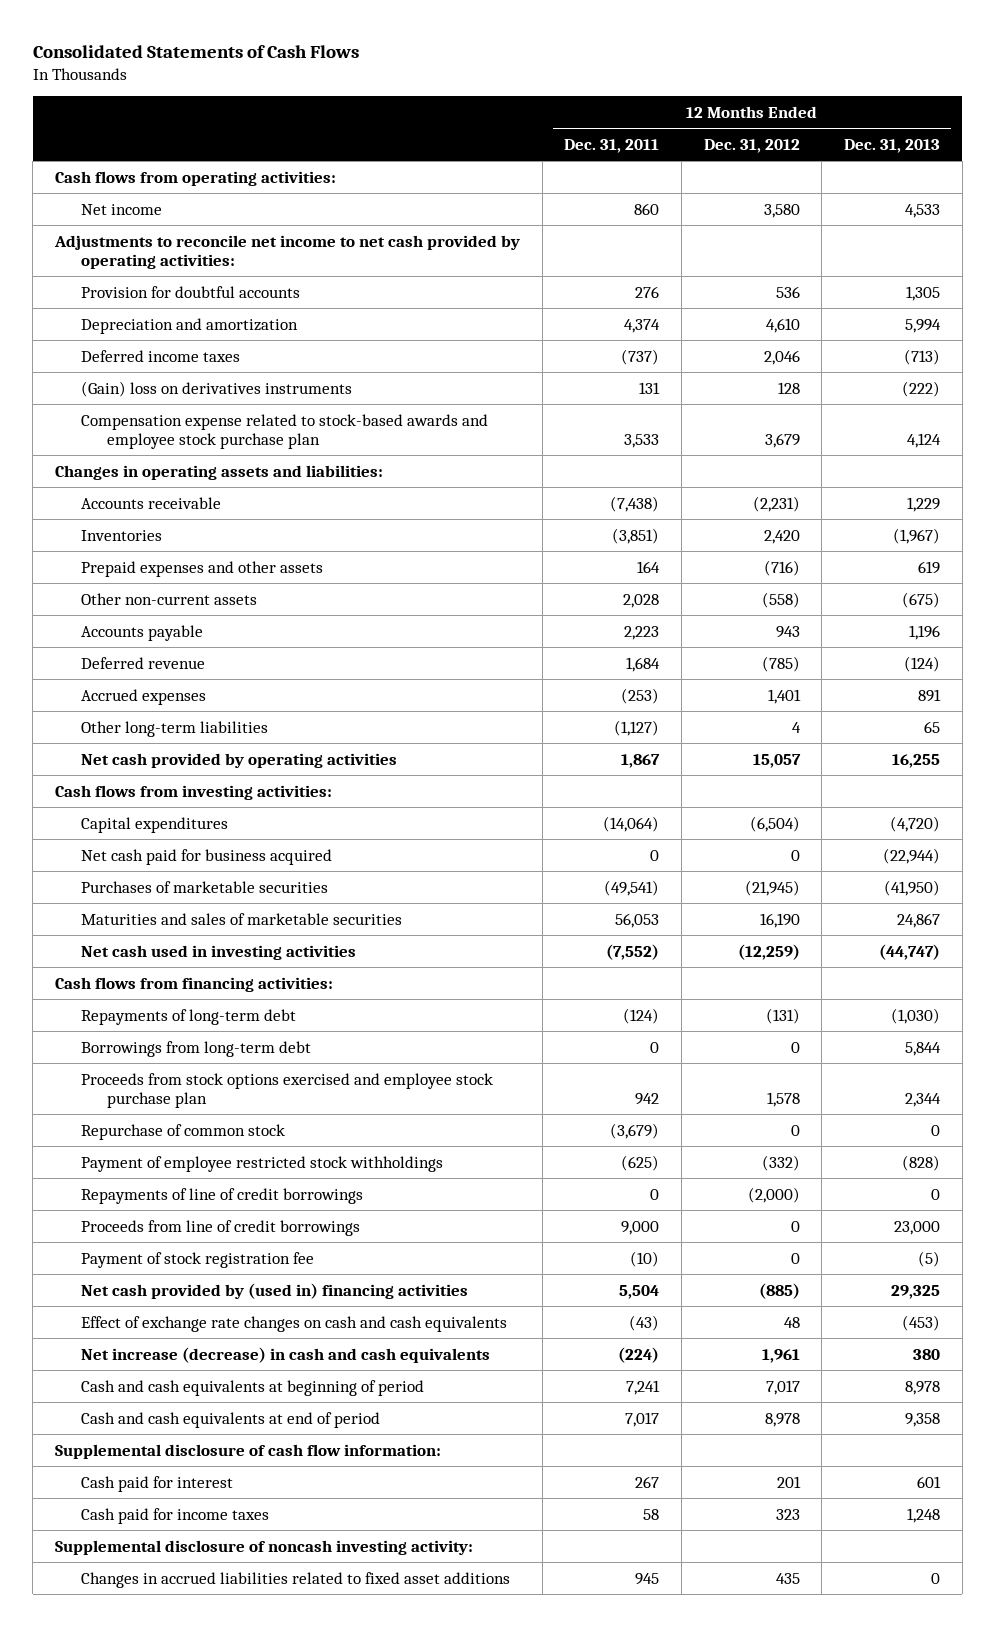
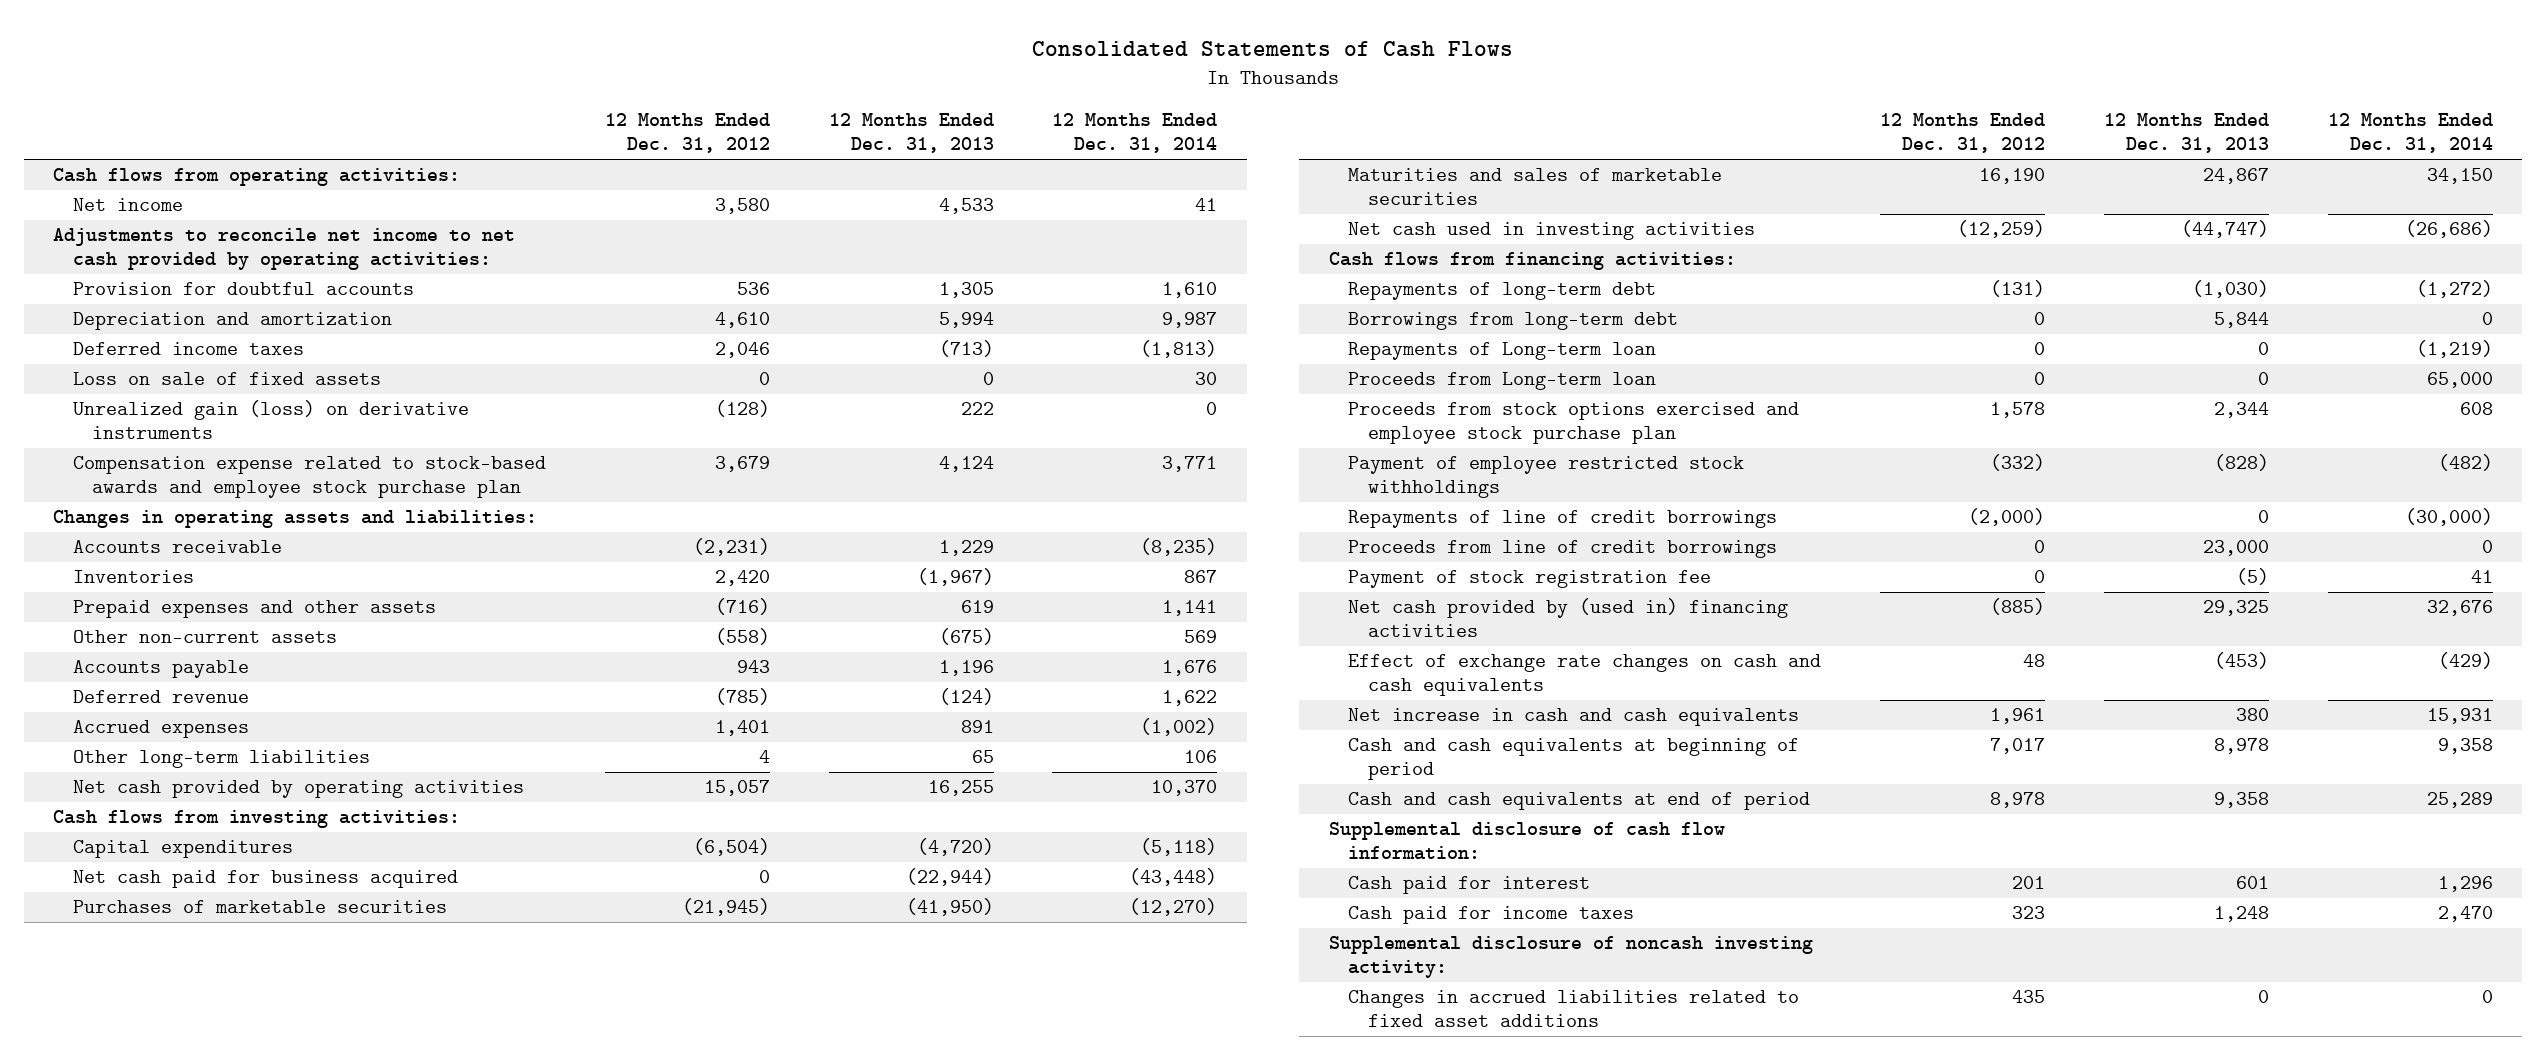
- | 12 Months Ended Dec. 31, 2011 | 12 Months Ended Dec. 31, 2012 | 12 Months Ended Dec. 31, 2013
+ | 12 Months Ended Dec. 31, 2012 | 12 Months Ended Dec. 31, 2013 | 12 Months Ended Dec. 31, 2014
- (Gain) loss on derivatives instruments | 131 | 128 | (222)
+ Loss on sale of fixed assets | 0 | 0 | 30
+ Unrealized gain (loss) on derivative instruments | (128) | 222 | 0
+ Repayments of Long-term loan | 0 | 0 | (1,219)
+ Proceeds from Long-term loan | 0 | 0 | 65,000
- Repurchase of common stock | (3,679) | 0 | 0
- Net increase (decrease) in cash and cash equivalents | (224) | 1,961 | 380
+ Net increase in cash and cash equivalents | 1,961 | 380 | 15,931

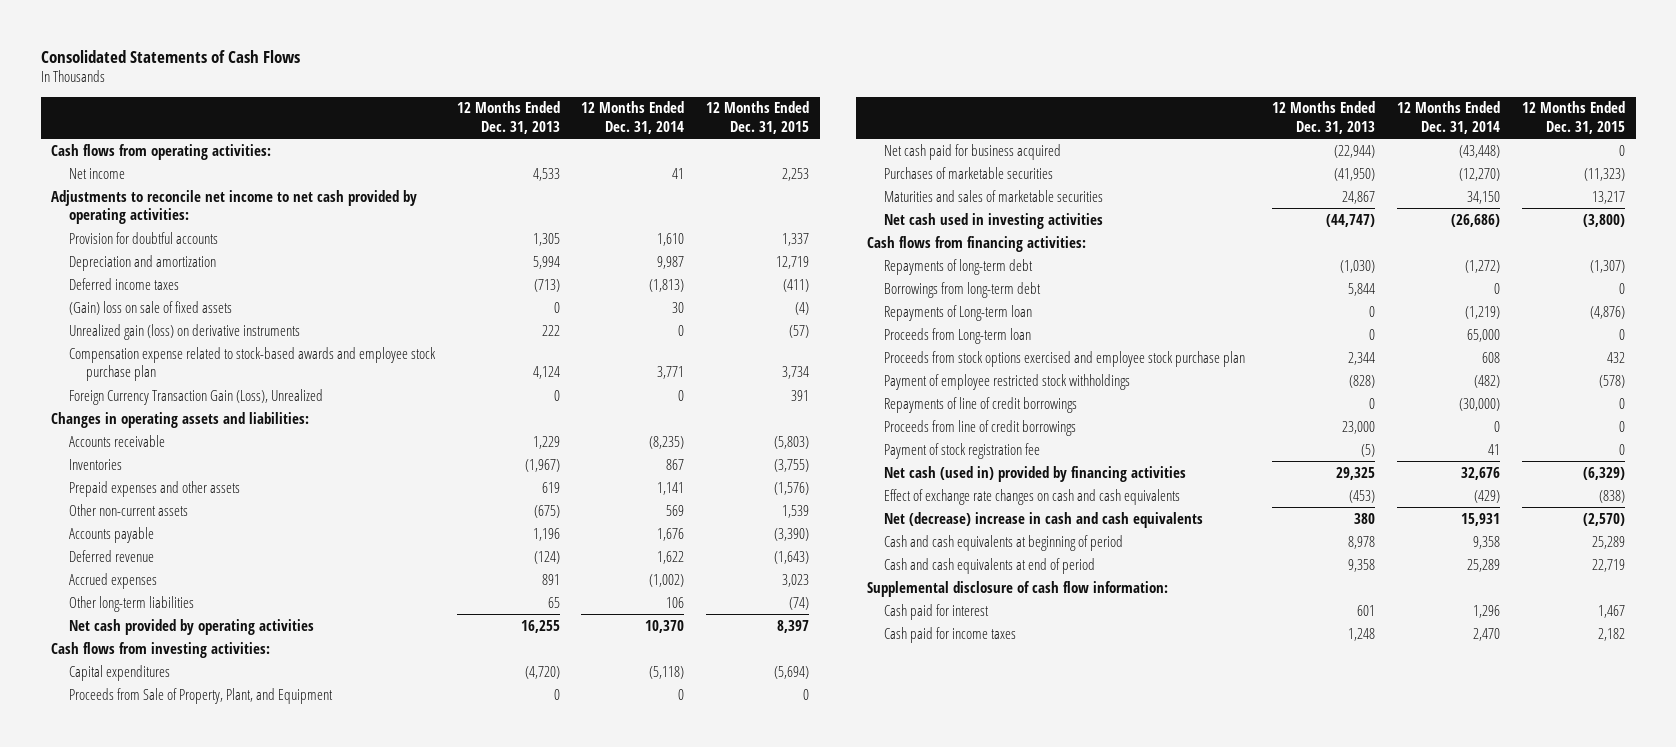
- | 12 Months Ended Dec. 31, 2012 | 12 Months Ended Dec. 31, 2013 | 12 Months Ended Dec. 31, 2014
+ | 12 Months Ended Dec. 31, 2013 | 12 Months Ended Dec. 31, 2014 | 12 Months Ended Dec. 31, 2015
- Loss on sale of fixed assets | 0 | 0 | 30
+ (Gain) loss on sale of fixed assets | 0 | 30 | (4)
+ Foreign Currency Transaction Gain (Loss), Unrealized | 0 | 0 | 391
+ Proceeds from Sale of Property, Plant, and Equipment | 0 | 0 | 0
- Net cash provided by (used in) financing activities | (885) | 29,325 | 32,676
+ Net cash (used in) provided by financing activities | 29,325 | 32,676 | (6,329)
- Net increase in cash and cash equivalents | 1,961 | 380 | 15,931
+ Net (decrease) increase in cash and cash equivalents | 380 | 15,931 | (2,570)
- Supplemental disclosure of noncash investing activity:
- Changes in accrued liabilities related to fixed asset additions | 435 | 0 | 0

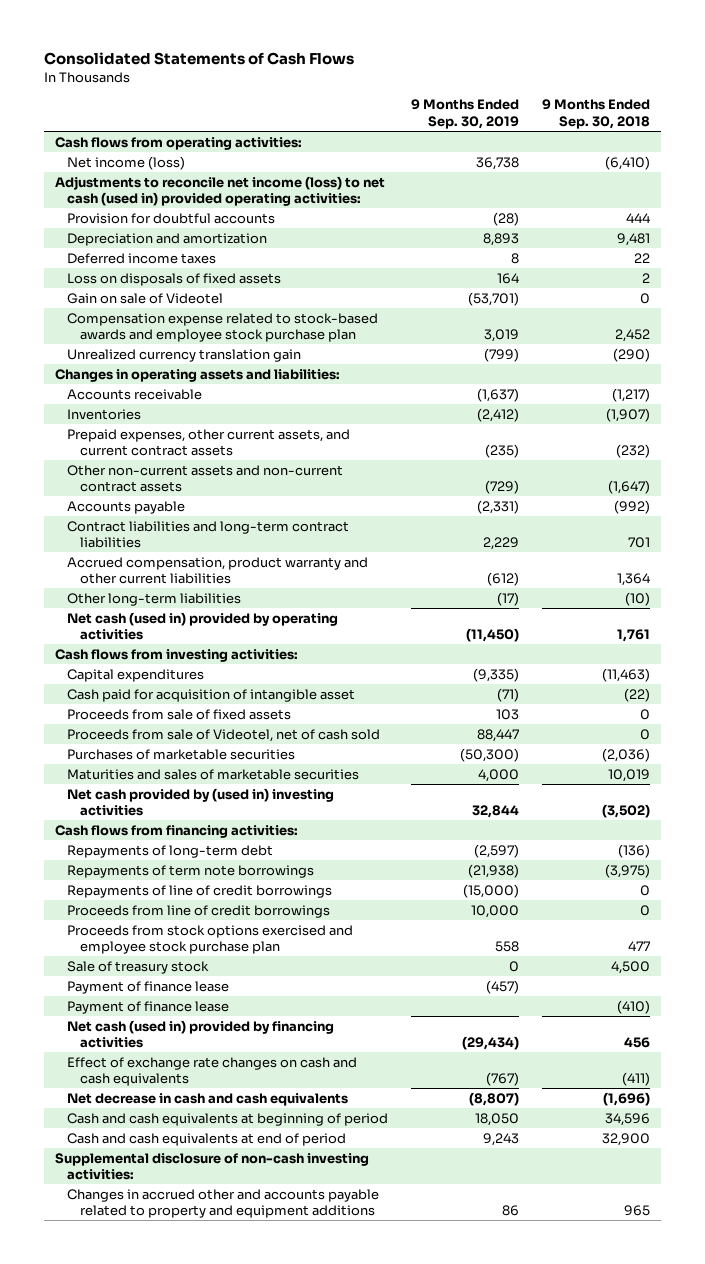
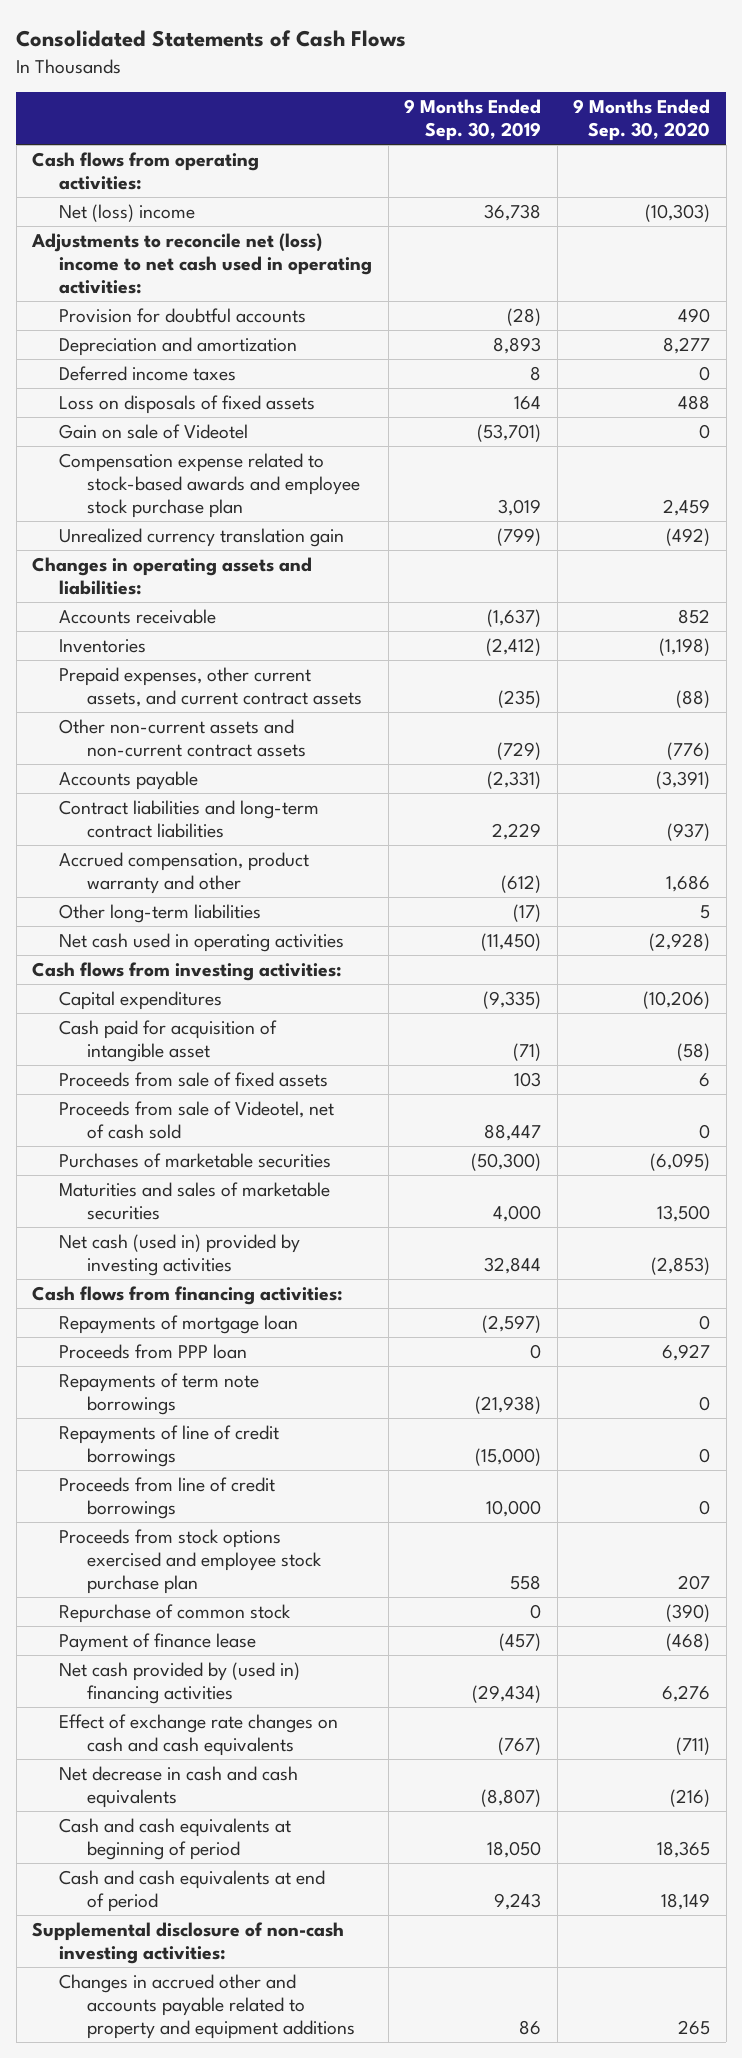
- | 9 Months Ended Sep. 30, 2019 | 9 Months Ended Sep. 30, 2018
+ | 9 Months Ended Sep. 30, 2019 | 9 Months Ended Sep. 30, 2020
- Net income (loss) | 36,738 | (6,410)
- Adjustments to reconcile net income (loss) to net cash (used in) provided operating activities:
+ Net (loss) income | 36,738 | (10,303)
+ Adjustments to reconcile net (loss) income to net cash used in operating activities:
- Accrued compensation, product warranty and other current liabilities | (612) | 1,364
+ Accrued compensation, product warranty and other | (612) | 1,686
- Net cash (used in) provided by operating activities | (11,450) | 1,761
+ Net cash used in operating activities | (11,450) | (2,928)
- Net cash provided by (used in) investing activities | 32,844 | (3,502)
+ Net cash (used in) provided by investing activities | 32,844 | (2,853)
- Repayments of long-term debt | (2,597) | (136)
+ Repayments of mortgage loan | (2,597) | 0
+ Proceeds from PPP loan | 0 | 6,927
- Sale of treasury stock | 0 | 4,500
+ Repurchase of common stock | 0 | (390)
- Payment of finance lease | | (410)
- Net cash (used in) provided by financing activities | (29,434) | 456
+ Net cash provided by (used in) financing activities | (29,434) | 6,276

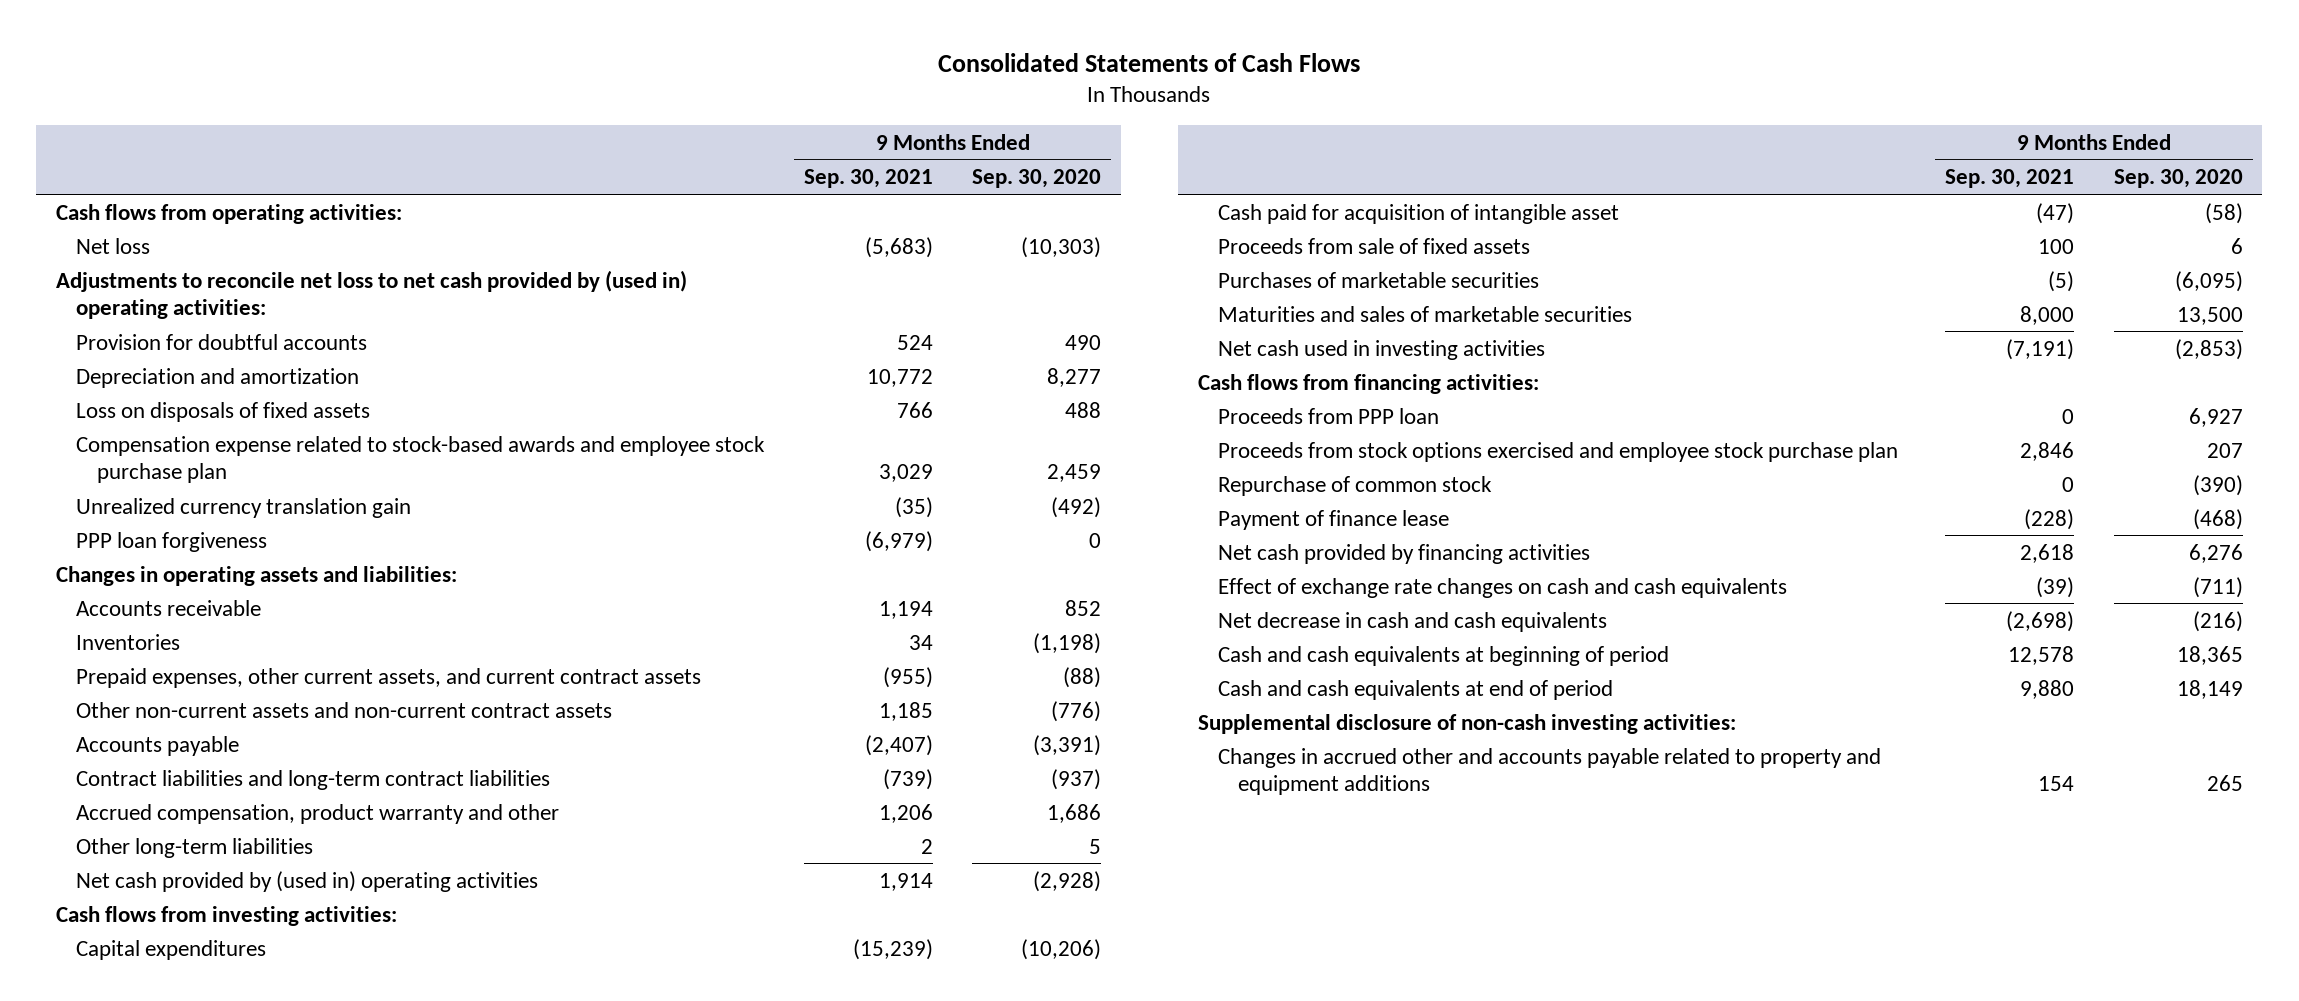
- | 9 Months Ended Sep. 30, 2019 | 9 Months Ended Sep. 30, 2020
+ | 9 Months Ended Sep. 30, 2021 | 9 Months Ended Sep. 30, 2020
- Net (loss) income | 36,738 | (10,303)
- Adjustments to reconcile net (loss) income to net cash used in operating activities:
+ Net loss | (5,683) | (10,303)
+ Adjustments to reconcile net loss to net cash provided by (used in) operating activities:
- Deferred income taxes | 8 | 0
- Gain on sale of Videotel | (53,701) | 0
+ PPP loan forgiveness | (6,979) | 0
- Net cash used in operating activities | (11,450) | (2,928)
+ Net cash provided by (used in) operating activities | 1,914 | (2,928)
- Proceeds from sale of Videotel, net of cash sold | 88,447 | 0
- Net cash (used in) provided by investing activities | 32,844 | (2,853)
+ Net cash used in investing activities | (7,191) | (2,853)
- Repayments of mortgage loan | (2,597) | 0
- Repayments of term note borrowings | (21,938) | 0
- Repayments of line of credit borrowings | (15,000) | 0
- Proceeds from line of credit borrowings | 10,000 | 0
- Net cash provided by (used in) financing activities | (29,434) | 6,276
+ Net cash provided by financing activities | 2,618 | 6,276

